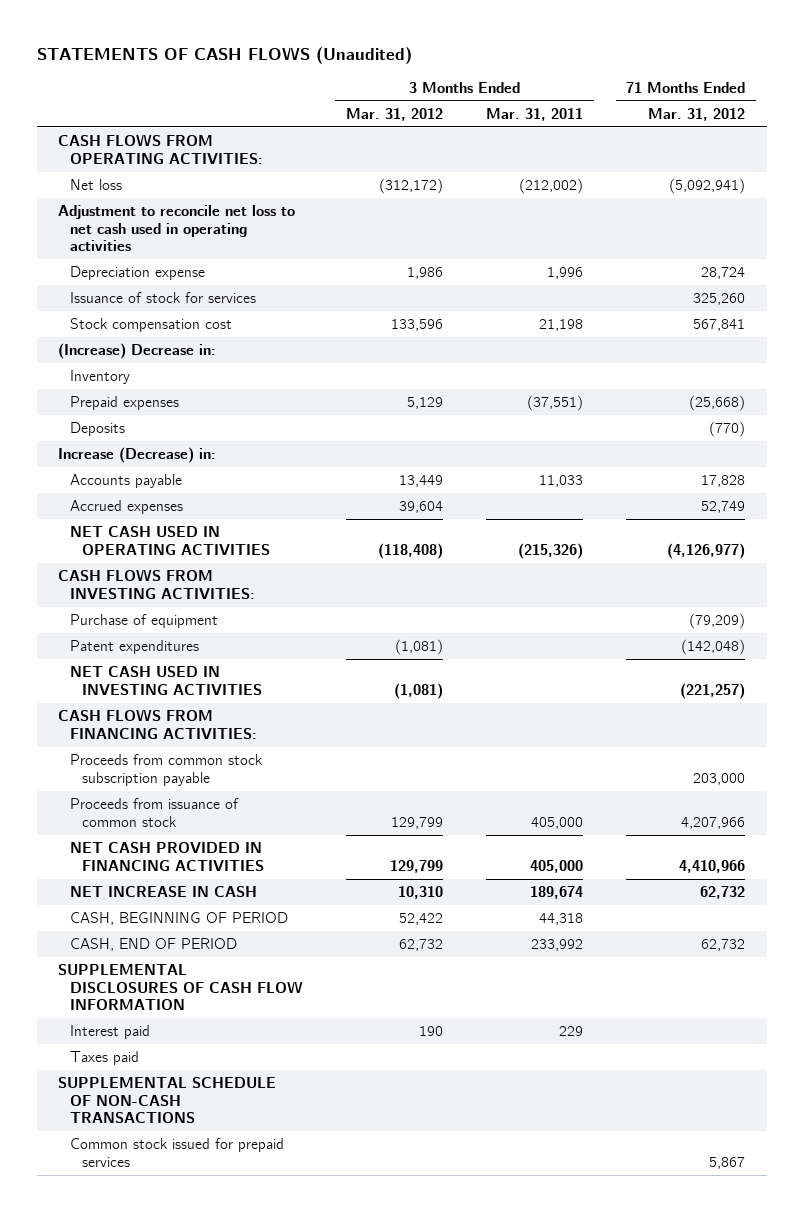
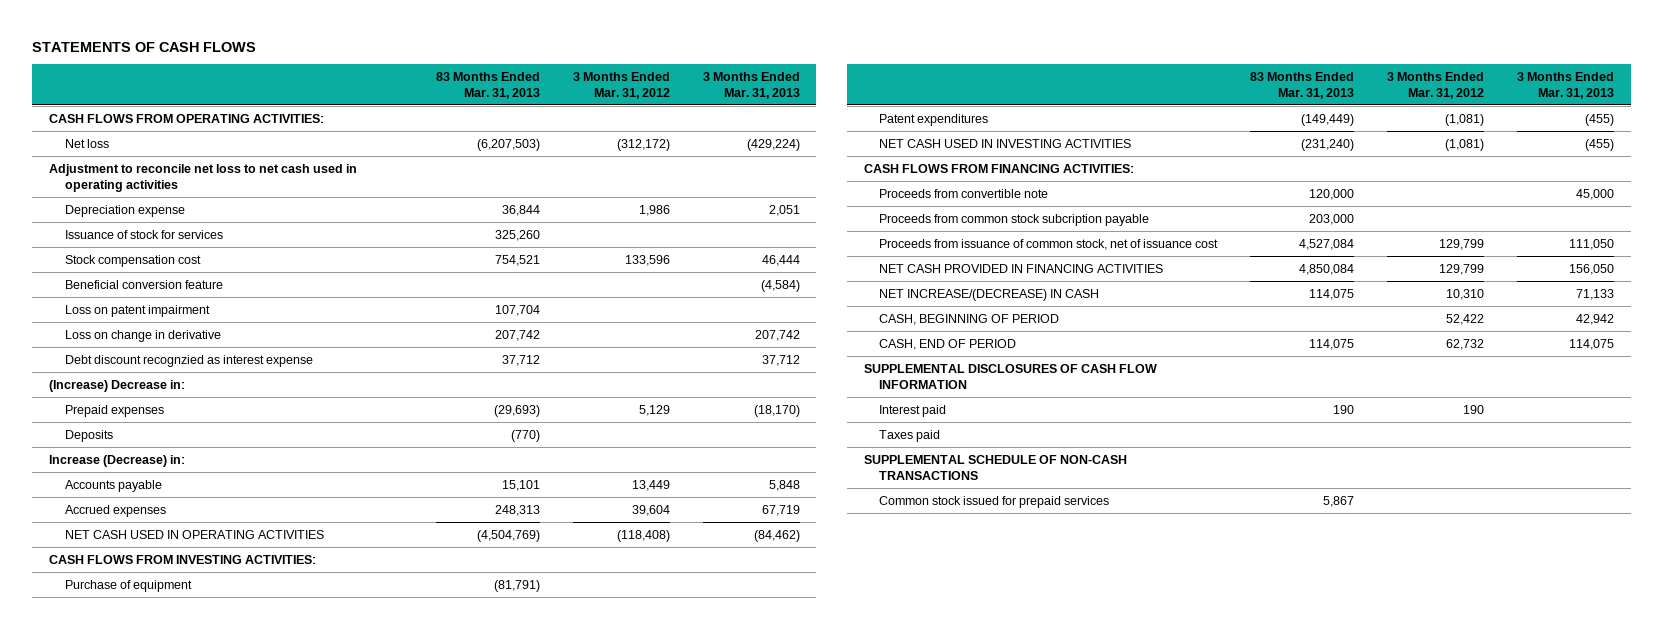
- STATEMENTS OF CASH FLOWS (Unaudited)
+ STATEMENTS OF CASH FLOWS
- | 3 Months Ended Mar. 31, 2012 | 3 Months Ended Mar. 31, 2011 | 71 Months Ended Mar. 31, 2012
+ | 83 Months Ended Mar. 31, 2013 | 3 Months Ended Mar. 31, 2012 | 3 Months Ended Mar. 31, 2013
+ Beneficial conversion feature | | | (4,584)
+ Loss on patent impairment | 107,704 | |
+ Loss on change in derivative | 207,742 | | 207,742
+ Debt discount recognzied as interest expense | 37,712 | | 37,712
- Inventory
- Proceeds from common stock subscription payable | | | 203,000
- Proceeds from issuance of common stock | 129,799 | 405,000 | 4,207,966
+ Proceeds from convertible note | 120,000 | | 45,000
+ Proceeds from common stock subcription payable | 203,000 | |
+ Proceeds from issuance of common stock, net of issuance cost | 4,527,084 | 129,799 | 111,050
- NET INCREASE IN CASH | 10,310 | 189,674 | 62,732
+ NET INCREASE/(DECREASE) IN CASH | 114,075 | 10,310 | 71,133

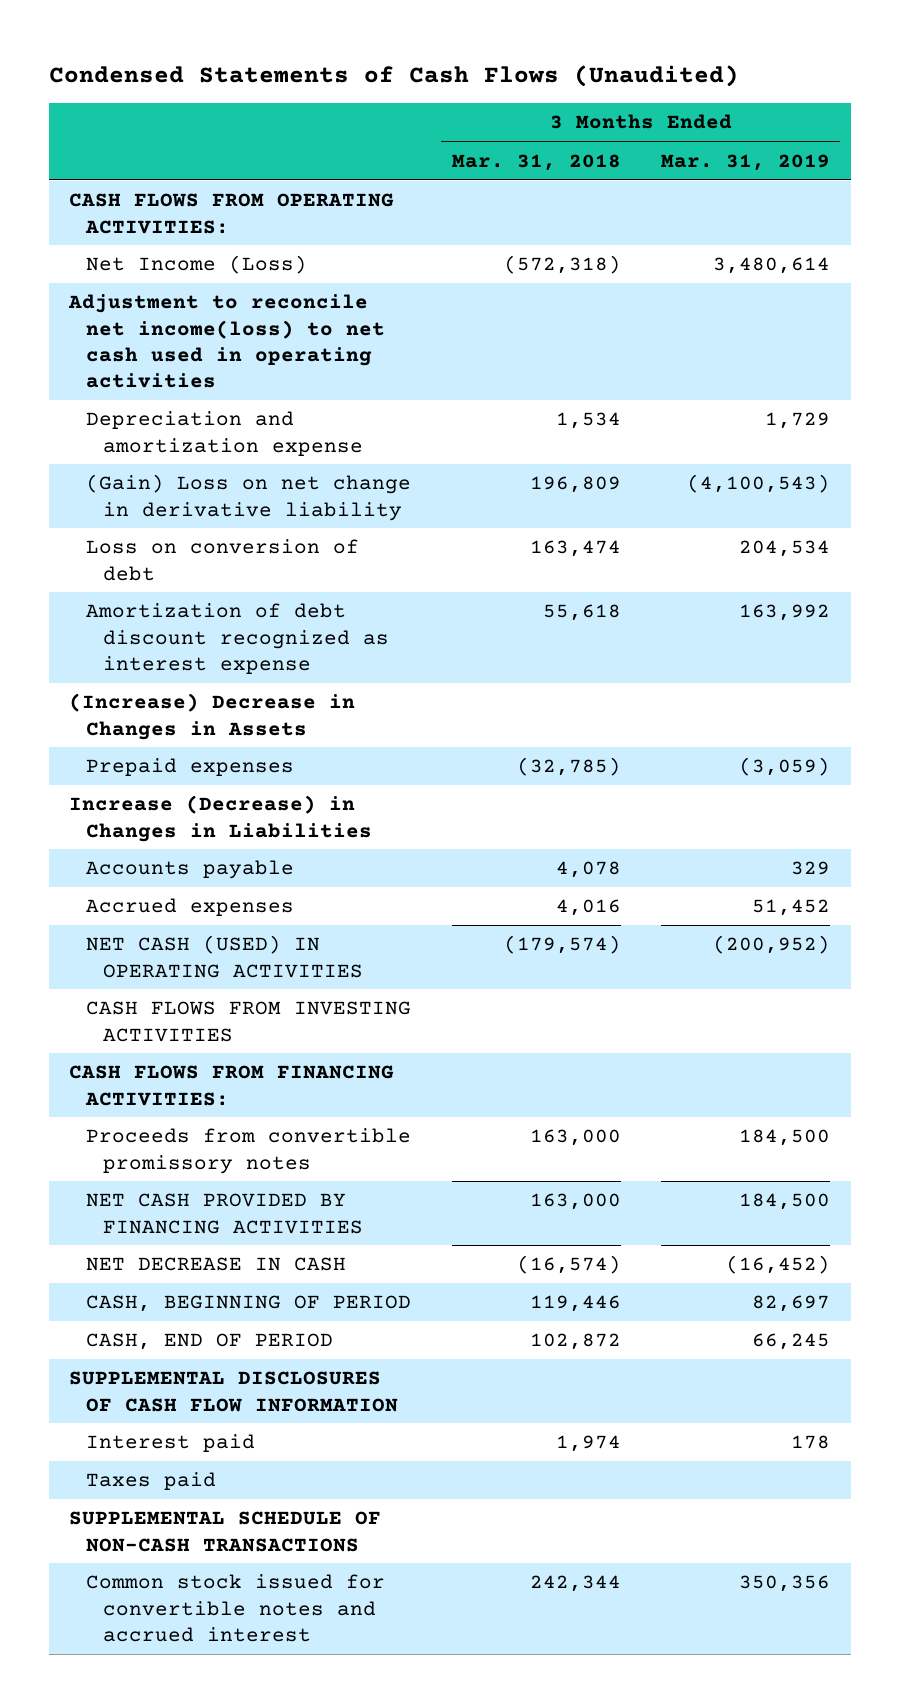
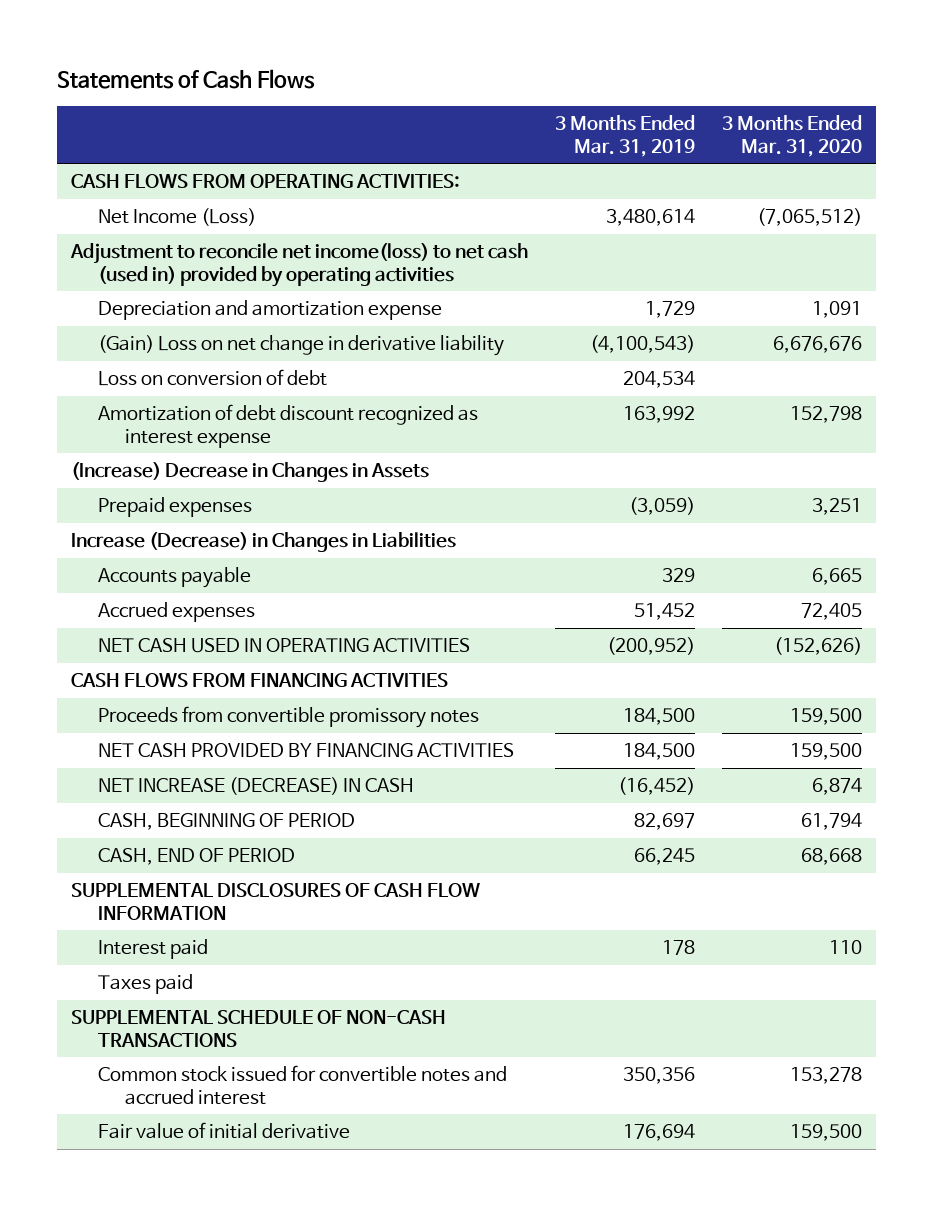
- Condensed Statements of Cash Flows (Unaudited)
+ Statements of Cash Flows
- | 3 Months Ended Mar. 31, 2018 | 3 Months Ended Mar. 31, 2019
+ | 3 Months Ended Mar. 31, 2019 | 3 Months Ended Mar. 31, 2020
- Adjustment to reconcile net income(loss) to net cash used in operating activities
+ Adjustment to reconcile net income(loss) to net cash (used in) provided by operating activities
- NET CASH (USED) IN OPERATING ACTIVITIES | (179,574) | (200,952)
- CASH FLOWS FROM INVESTING ACTIVITIES
- CASH FLOWS FROM FINANCING ACTIVITIES:
+ NET CASH USED IN OPERATING ACTIVITIES | (200,952) | (152,626)
+ CASH FLOWS FROM FINANCING ACTIVITIES
- NET DECREASE IN CASH | (16,574) | (16,452)
+ NET INCREASE (DECREASE) IN CASH | (16,452) | 6,874
+ Fair value of initial derivative | 176,694 | 159,500

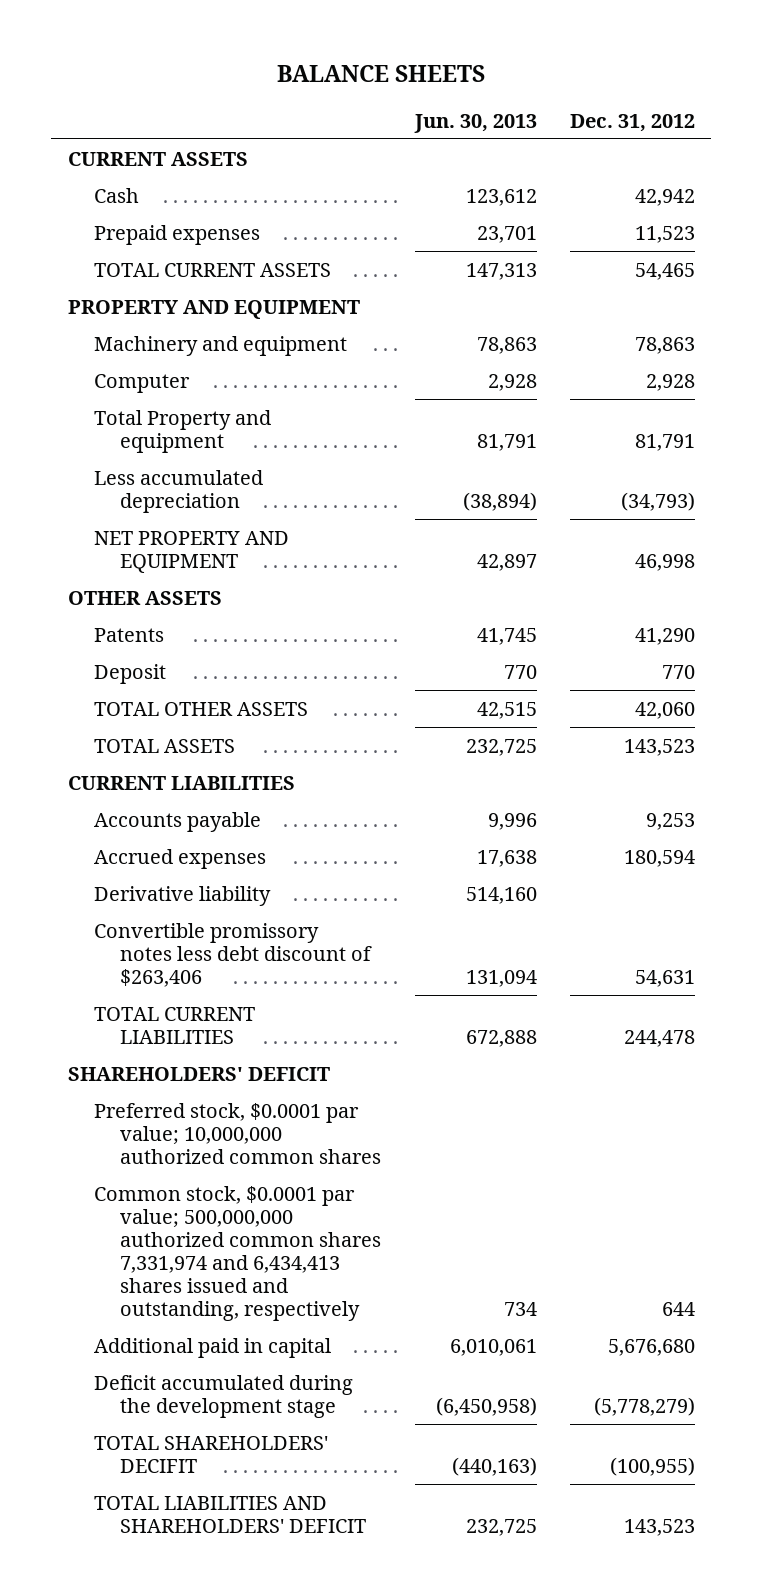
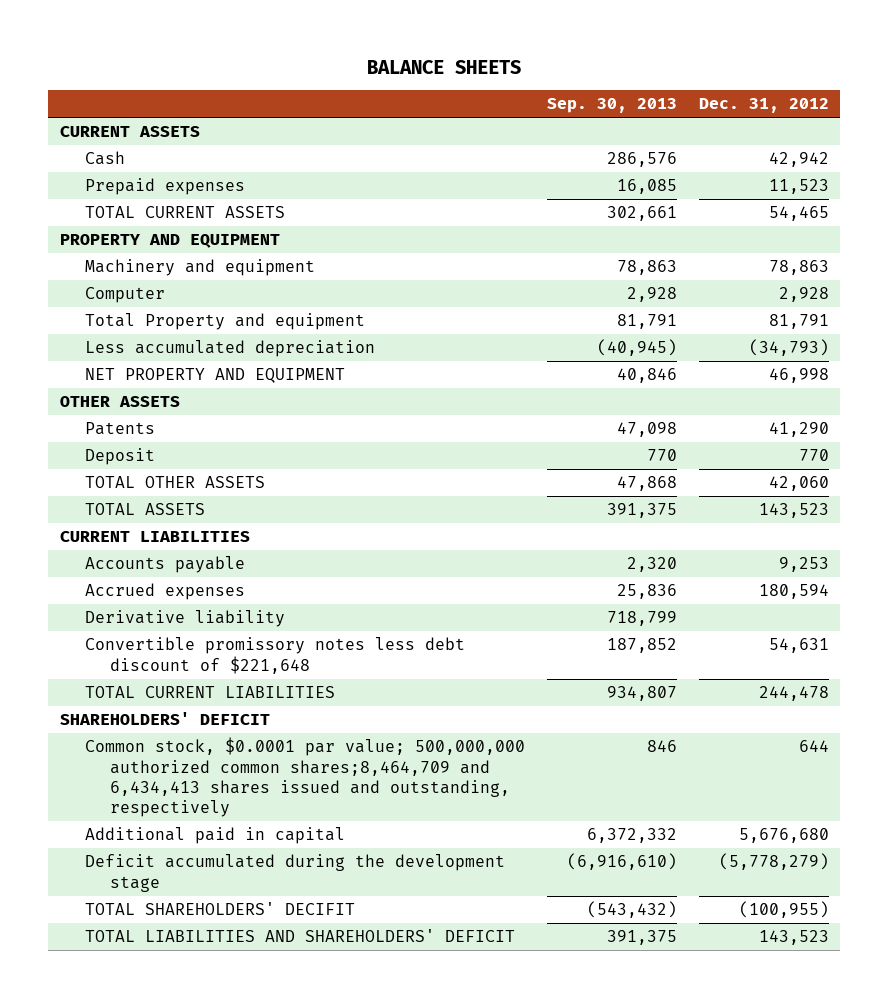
- | Jun. 30, 2013 | Dec. 31, 2012
+ | Sep. 30, 2013 | Dec. 31, 2012
- Convertible promissory notes less debt discount of $263,406 | 131,094 | 54,631
+ Convertible promissory notes less debt discount of $221,648 | 187,852 | 54,631
- Preferred stock, $0.0001 par value; 10,000,000 authorized common shares
- Common stock, $0.0001 par value; 500,000,000 authorized common shares 7,331,974 and 6,434,413 shares issued and outstanding, respectively | 734 | 644
+ Common stock, $0.0001 par value; 500,000,000 authorized common shares;8,464,709 and 6,434,413 shares issued and outstanding, respectively | 846 | 644

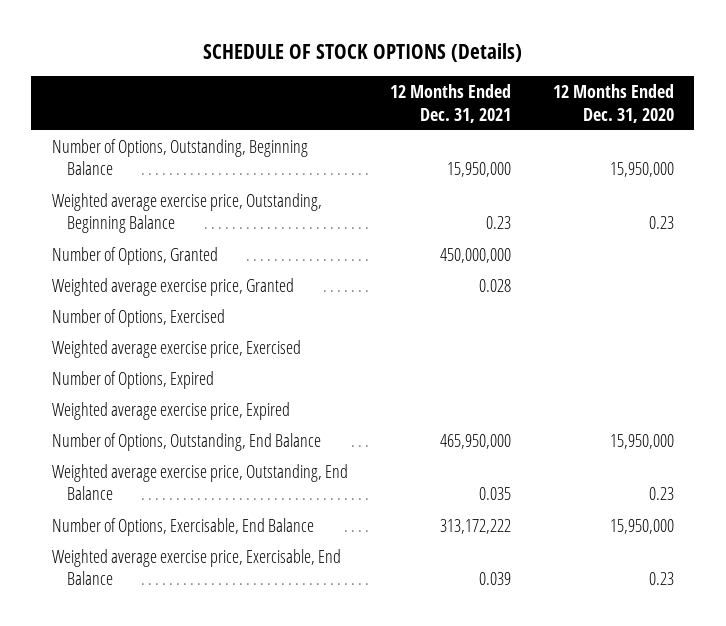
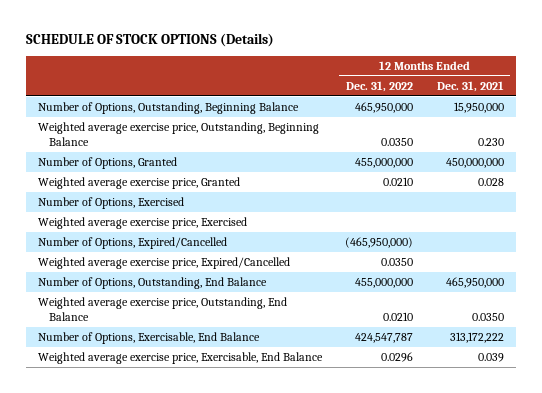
- | 12 Months Ended Dec. 31, 2021 | 12 Months Ended Dec. 31, 2020
+ | 12 Months Ended Dec. 31, 2022 | 12 Months Ended Dec. 31, 2021
- Weighted average exercise price, Outstanding, Beginning Balance | 0.23 | 0.23
+ Weighted average exercise price, Outstanding, Beginning Balance | 0.0350 | 0.230
- Number of Options, Expired
- Weighted average exercise price, Expired
+ Number of Options, Expired/Cancelled | (465,950,000) |
+ Weighted average exercise price, Expired/Cancelled | 0.0350 |
- Weighted average exercise price, Outstanding, End Balance | 0.035 | 0.23
+ Weighted average exercise price, Outstanding, End Balance | 0.0210 | 0.0350

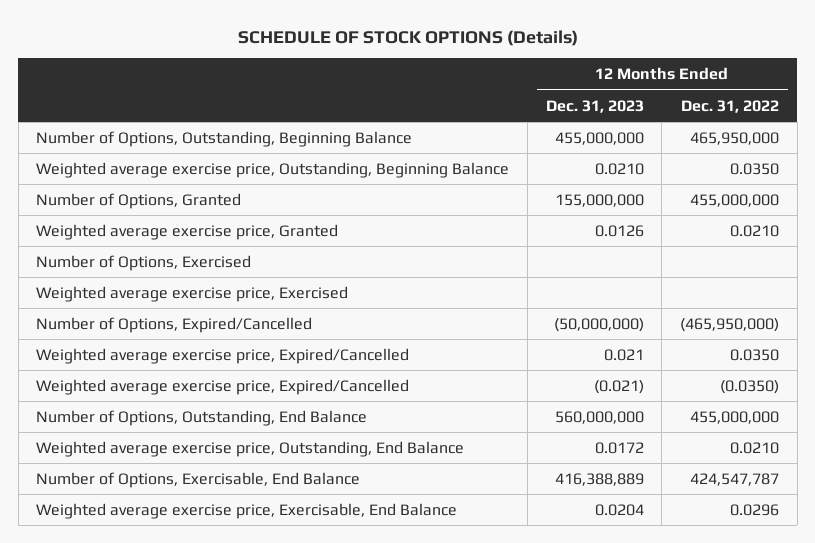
- | 12 Months Ended Dec. 31, 2022 | 12 Months Ended Dec. 31, 2021
+ | 12 Months Ended Dec. 31, 2023 | 12 Months Ended Dec. 31, 2022
+ Weighted average exercise price, Expired/Cancelled | (0.021) | (0.0350)

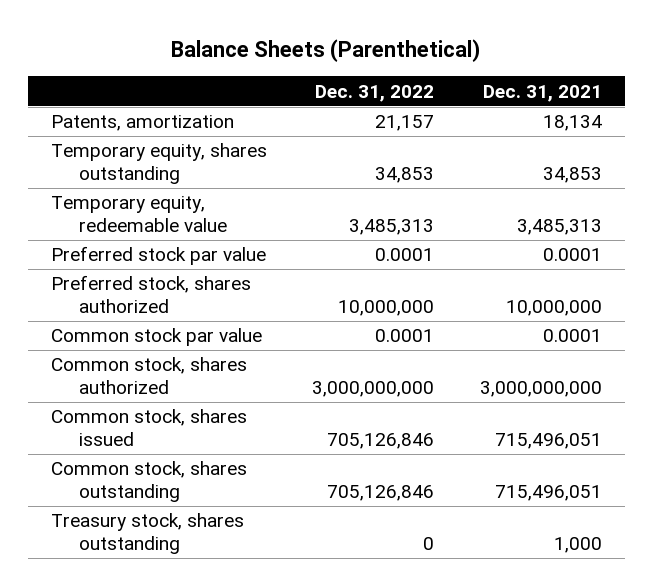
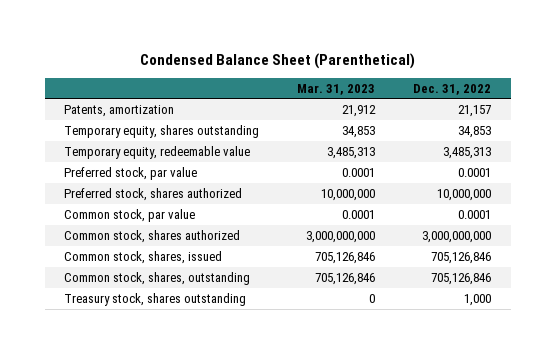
- Balance Sheets (Parenthetical)
+ Condensed Balance Sheet (Parenthetical)
- | Dec. 31, 2022 | Dec. 31, 2021
+ | Mar. 31, 2023 | Dec. 31, 2022
- Preferred stock par value | 0.0001 | 0.0001
+ Preferred stock, par value | 0.0001 | 0.0001
- Common stock par value | 0.0001 | 0.0001
+ Common stock, par value | 0.0001 | 0.0001
- Common stock, shares issued | 705,126,846 | 715,496,051
- Common stock, shares outstanding | 705,126,846 | 715,496,051
- Treasury stock, shares outstanding | 0 | 1,000
+ Common stock, shares, issued | 705,126,846 | 705,126,846
+ Common stock, shares, outstanding | 705,126,846 | 705,126,846
+ Treasury stock, shares outstanding | 0 | 1,000

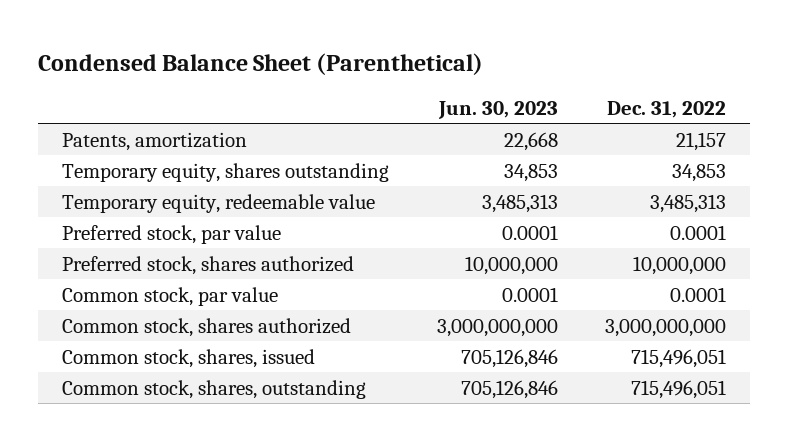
- | Mar. 31, 2023 | Dec. 31, 2022
+ | Jun. 30, 2023 | Dec. 31, 2022
- Common stock, shares, issued | 705,126,846 | 705,126,846
- Common stock, shares, outstanding | 705,126,846 | 705,126,846
- Treasury stock, shares outstanding | 0 | 1,000
+ Common stock, shares, issued | 705,126,846 | 715,496,051
+ Common stock, shares, outstanding | 705,126,846 | 715,496,051

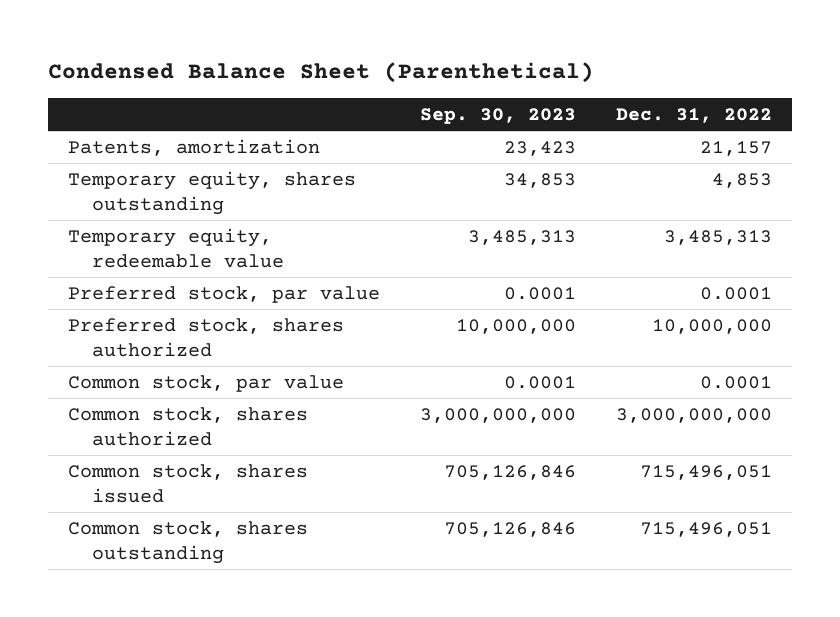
- | Jun. 30, 2023 | Dec. 31, 2022
+ | Sep. 30, 2023 | Dec. 31, 2022
- Temporary equity, shares outstanding | 34,853 | 34,853
+ Temporary equity, shares outstanding | 34,853 | 4,853
- Common stock, shares, issued | 705,126,846 | 715,496,051
- Common stock, shares, outstanding | 705,126,846 | 715,496,051
+ Common stock, shares issued | 705,126,846 | 715,496,051
+ Common stock, shares outstanding | 705,126,846 | 715,496,051

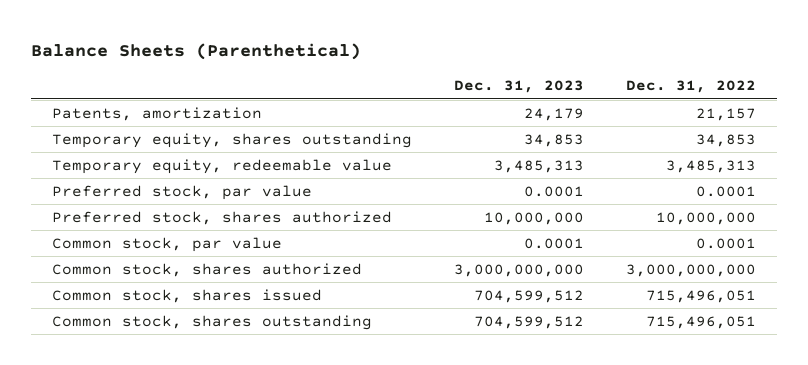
- Condensed Balance Sheet (Parenthetical)
+ Balance Sheets (Parenthetical)
- | Sep. 30, 2023 | Dec. 31, 2022
+ | Dec. 31, 2023 | Dec. 31, 2022
- Temporary equity, shares outstanding | 34,853 | 4,853
+ Temporary equity, shares outstanding | 34,853 | 34,853

